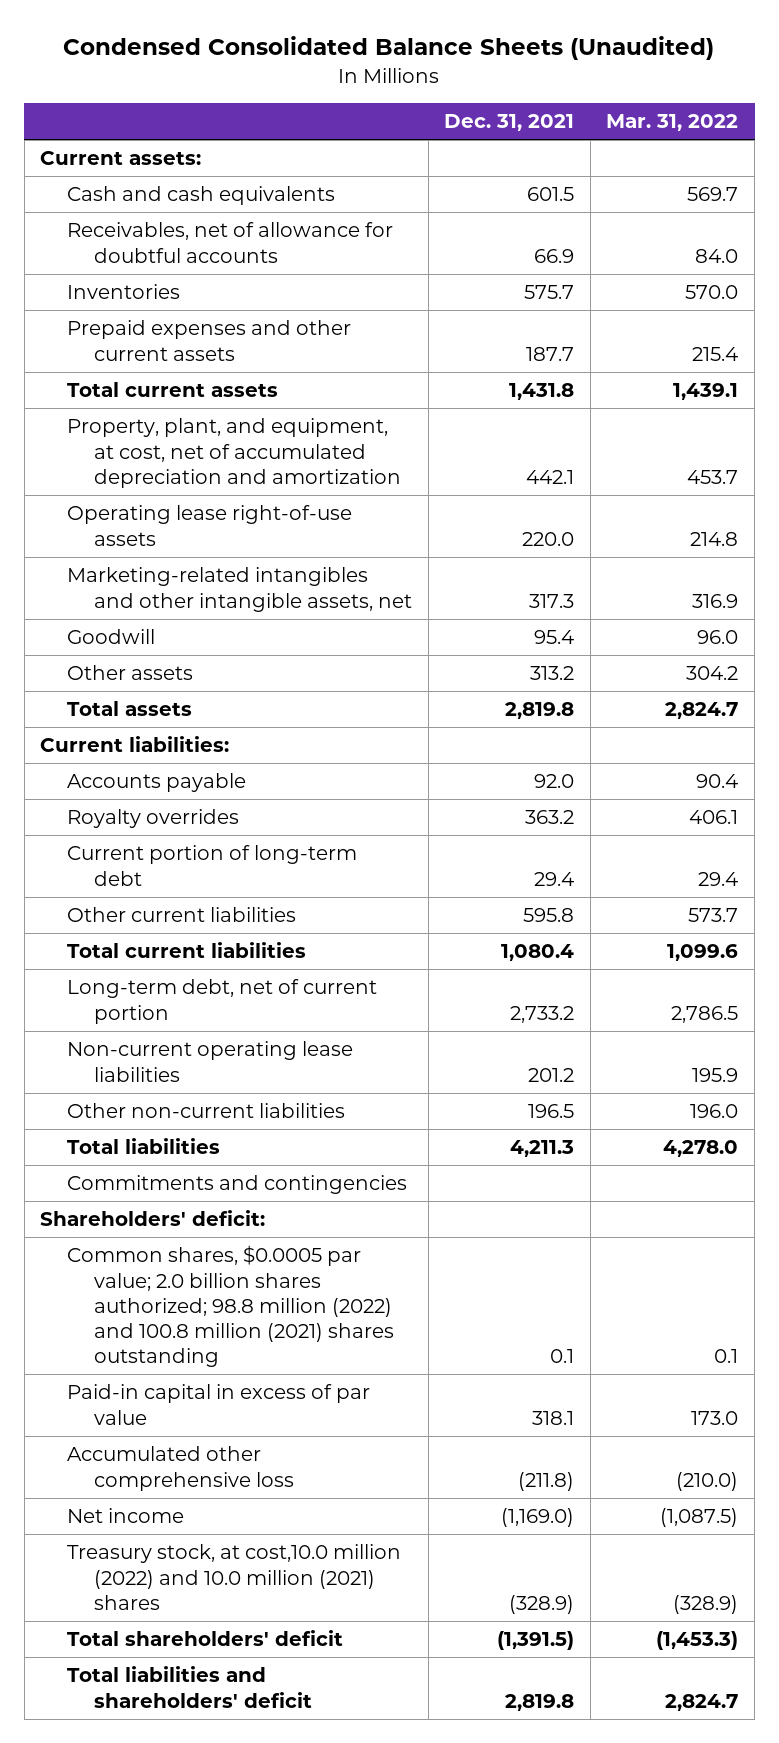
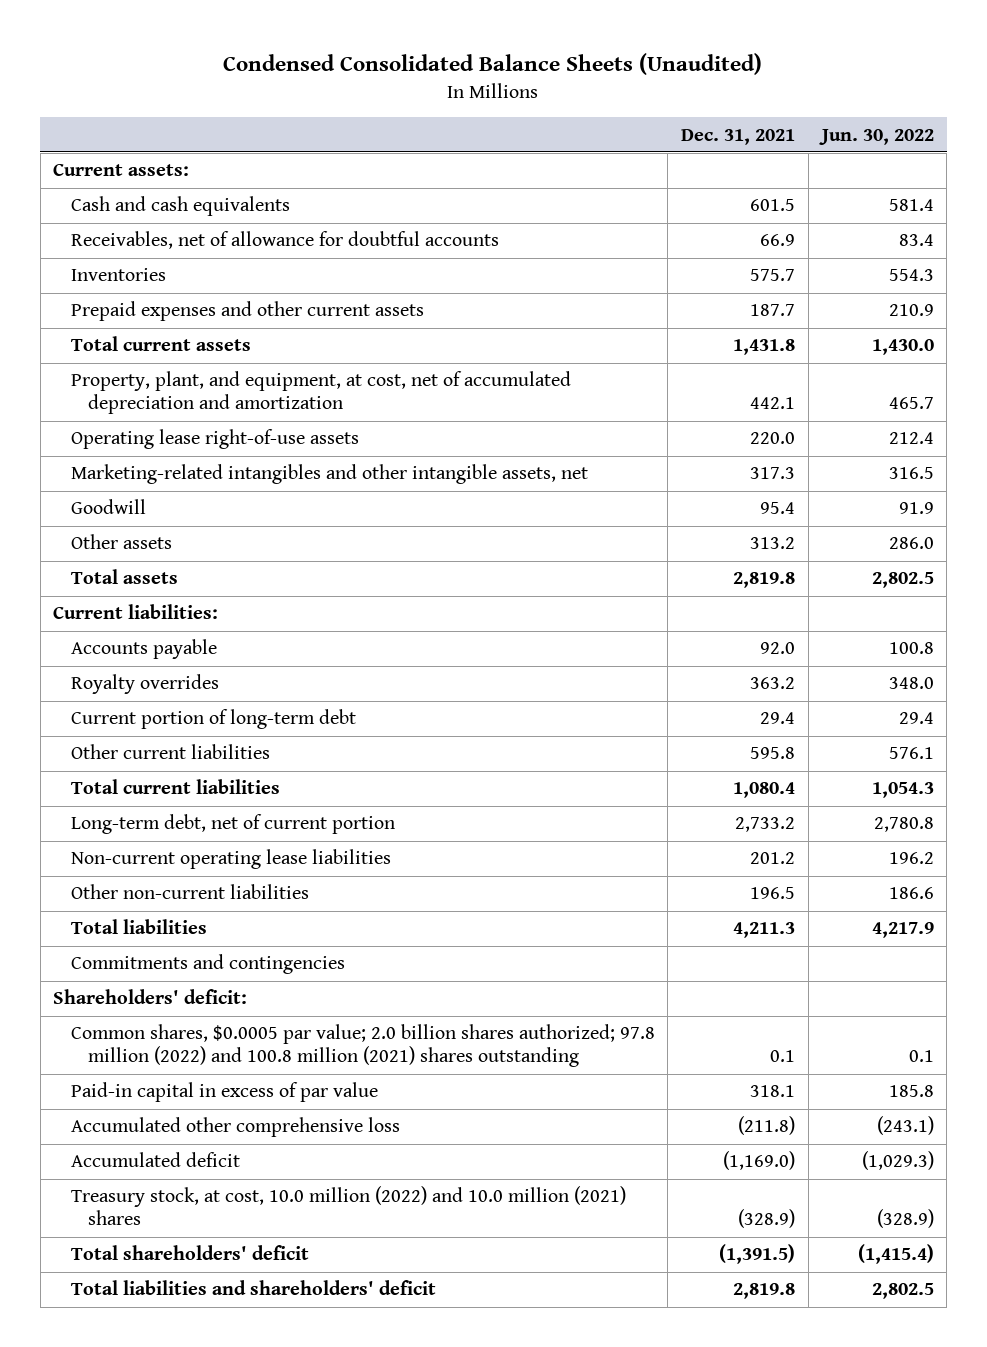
- | Dec. 31, 2021 | Mar. 31, 2022
+ | Dec. 31, 2021 | Jun. 30, 2022
- Common shares, $0.0005 par value; 2.0 billion shares authorized; 98.8 million (2022) and 100.8 million (2021) shares outstanding | 0.1 | 0.1
+ Common shares, $0.0005 par value; 2.0 billion shares authorized; 97.8 million (2022) and 100.8 million (2021) shares outstanding | 0.1 | 0.1
- Net income | (1,169.0) | (1,087.5)
- Treasury stock, at cost,10.0 million (2022) and 10.0 million (2021) shares | (328.9) | (328.9)
+ Accumulated deficit | (1,169.0) | (1,029.3)
+ Treasury stock, at cost, 10.0 million (2022) and 10.0 million (2021) shares | (328.9) | (328.9)

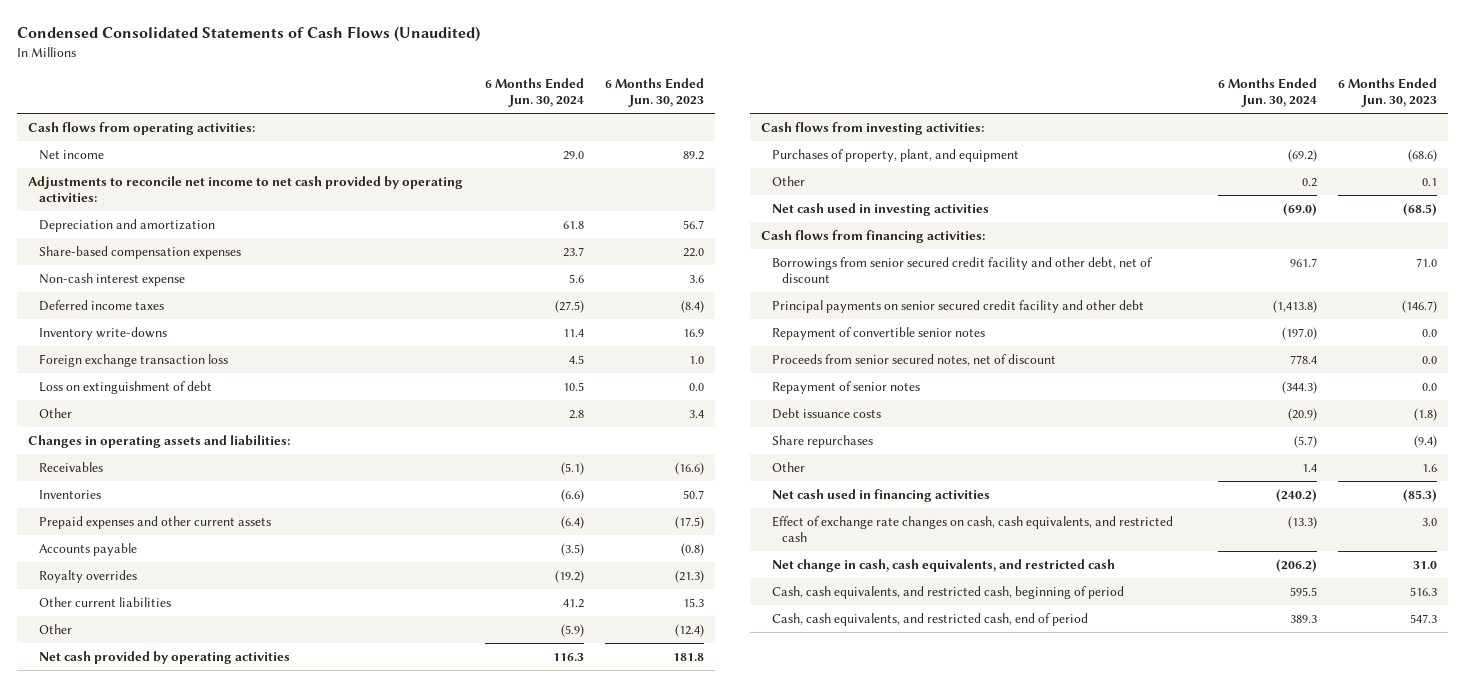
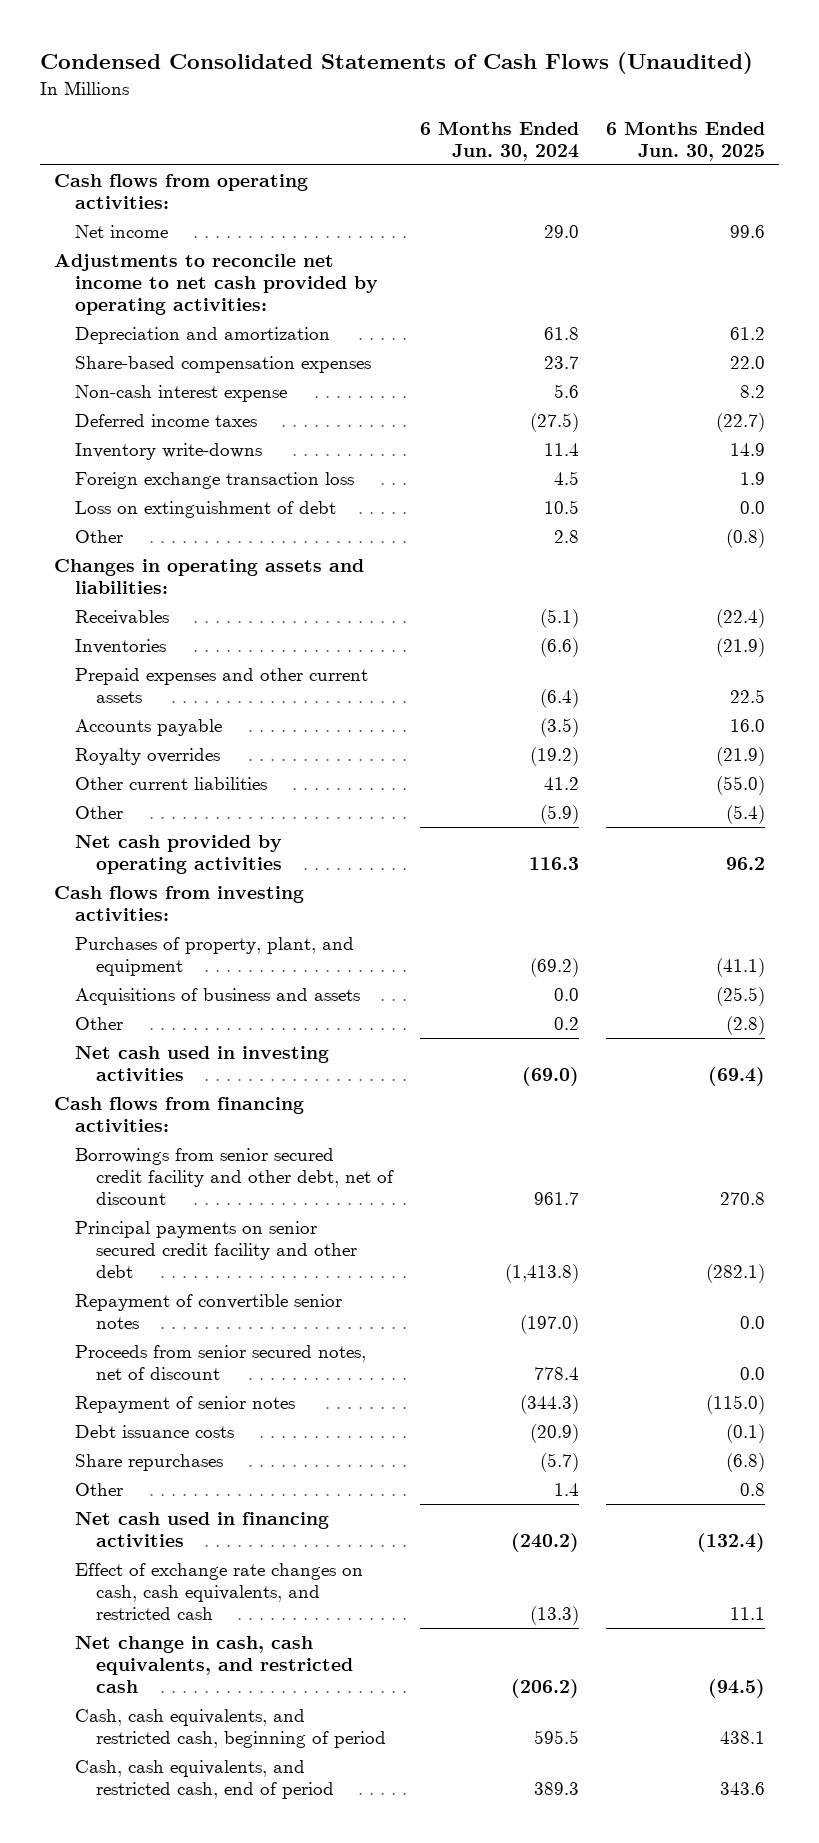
- | 6 Months Ended Jun. 30, 2024 | 6 Months Ended Jun. 30, 2023
+ | 6 Months Ended Jun. 30, 2024 | 6 Months Ended Jun. 30, 2025
+ Acquisitions of business and assets | 0.0 | (25.5)

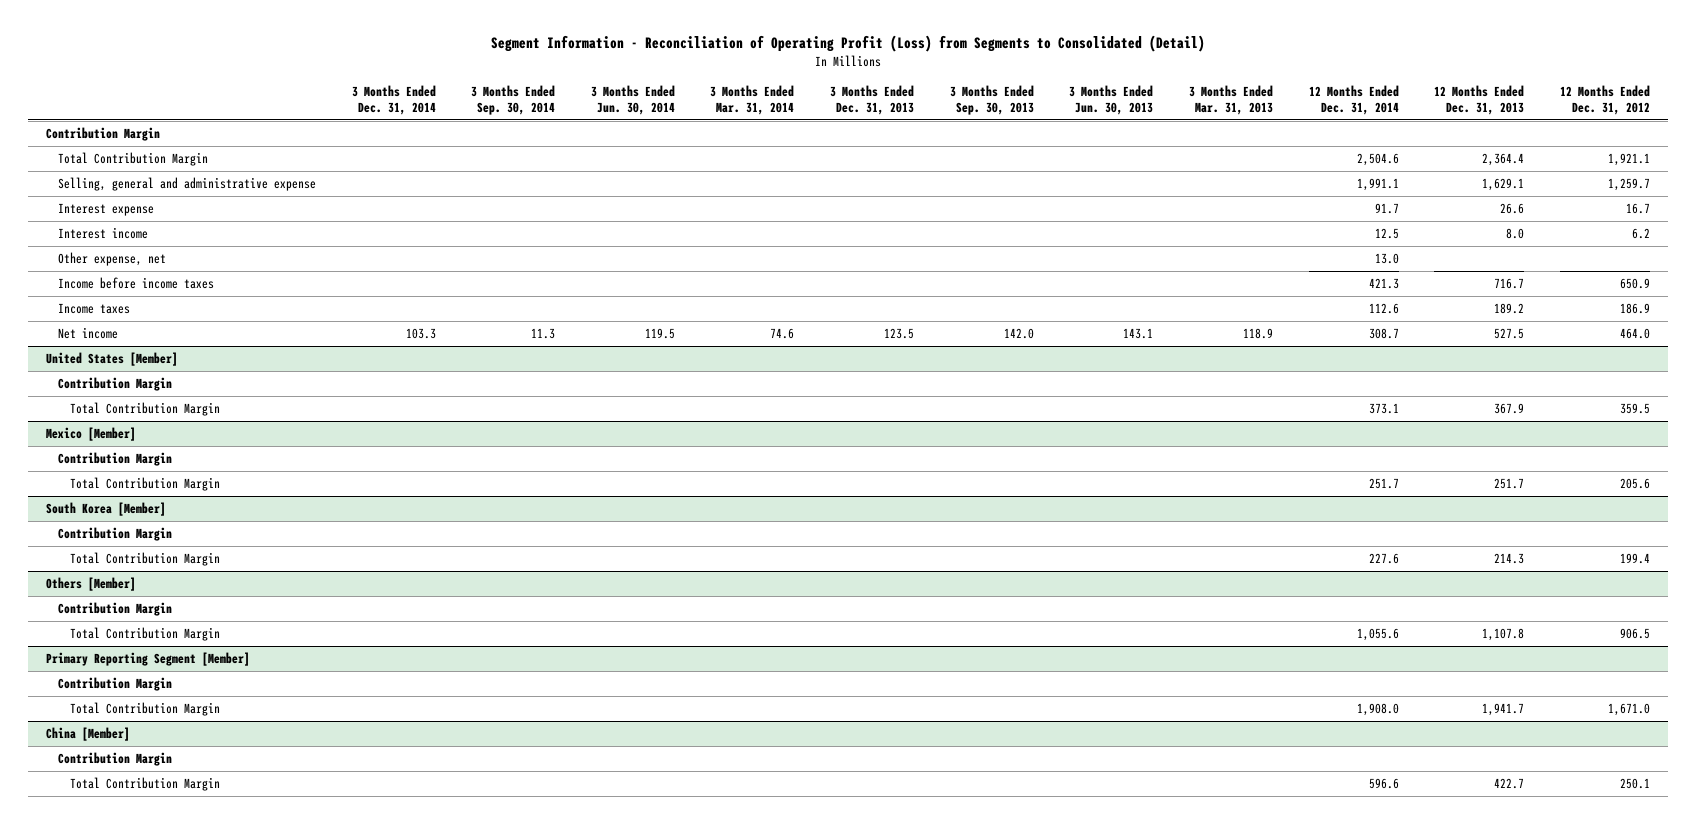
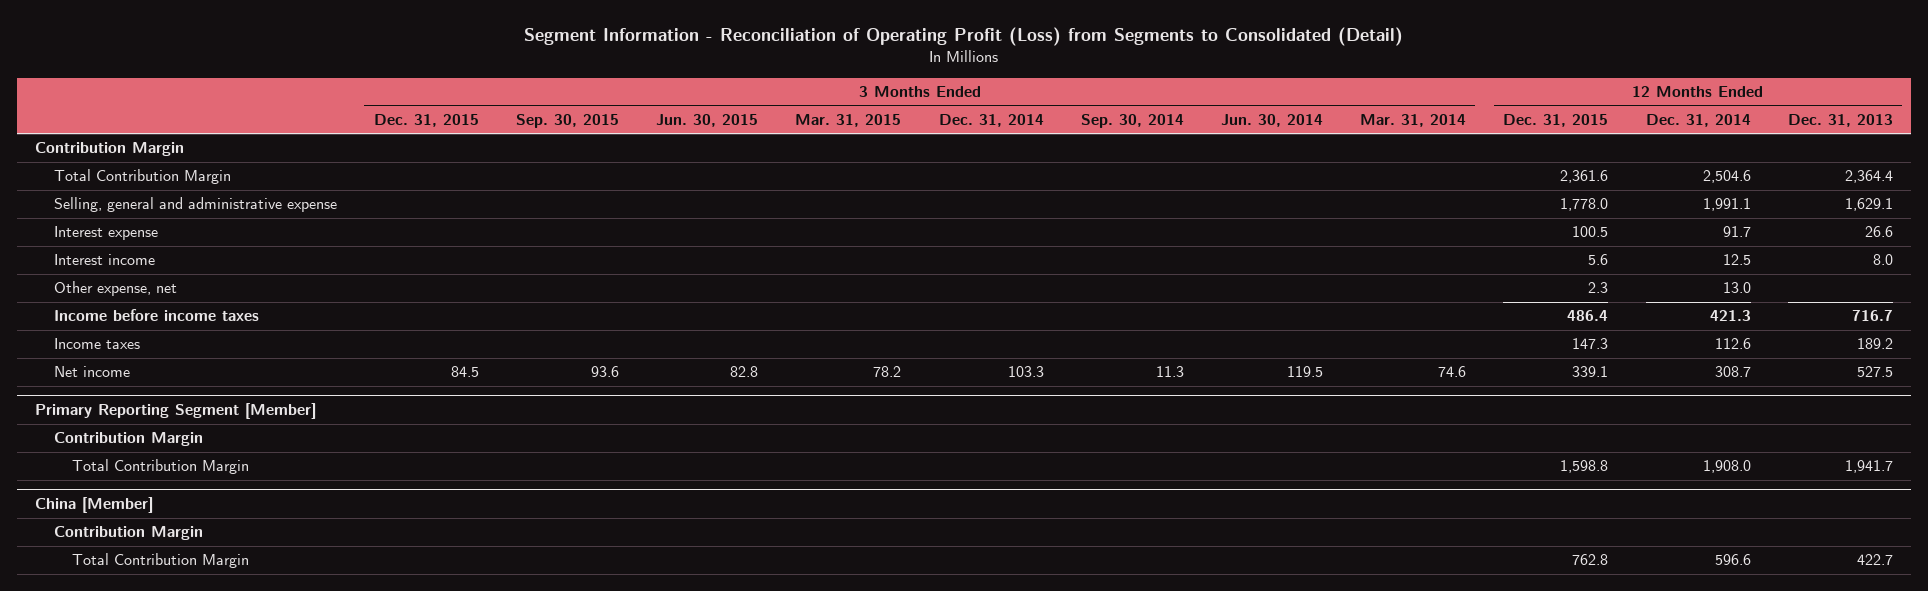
- | 3 Months Ended Dec. 31, 2014 | 3 Months Ended Sep. 30, 2014 | 3 Months Ended Jun. 30, 2014 | 3 Months Ended Mar. 31, 2014 | 3 Months Ended Dec. 31, 2013 | 3 Months Ended Sep. 30, 2013 | 3 Months Ended Jun. 30, 2013 | 3 Months Ended Mar. 31, 2013 | 12 Months Ended Dec. 31, 2014 | 12 Months Ended Dec. 31, 2013 | 12 Months Ended Dec. 31, 2012
+ | 3 Months Ended Dec. 31, 2015 | 3 Months Ended Sep. 30, 2015 | 3 Months Ended Jun. 30, 2015 | 3 Months Ended Mar. 31, 2015 | 3 Months Ended Dec. 31, 2014 | 3 Months Ended Sep. 30, 2014 | 3 Months Ended Jun. 30, 2014 | 3 Months Ended Mar. 31, 2014 | 12 Months Ended Dec. 31, 2015 | 12 Months Ended Dec. 31, 2014 | 12 Months Ended Dec. 31, 2013
- United States [Member]
- Contribution Margin
- Total Contribution Margin | | | | | | | | | 373.1 | 367.9 | 359.5
- Mexico [Member]
- Contribution Margin
- Total Contribution Margin | | | | | | | | | 251.7 | 251.7 | 205.6
- South Korea [Member]
- Contribution Margin
- Total Contribution Margin | | | | | | | | | 227.6 | 214.3 | 199.4
- Others [Member]
- Contribution Margin
- Total Contribution Margin | | | | | | | | | 1,055.6 | 1,107.8 | 906.5

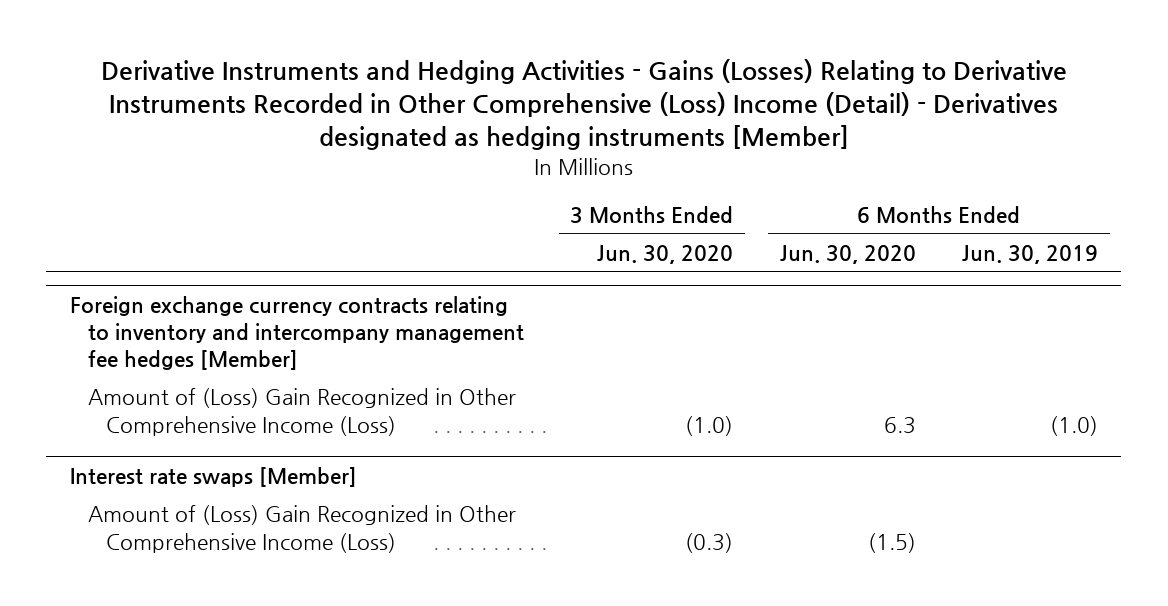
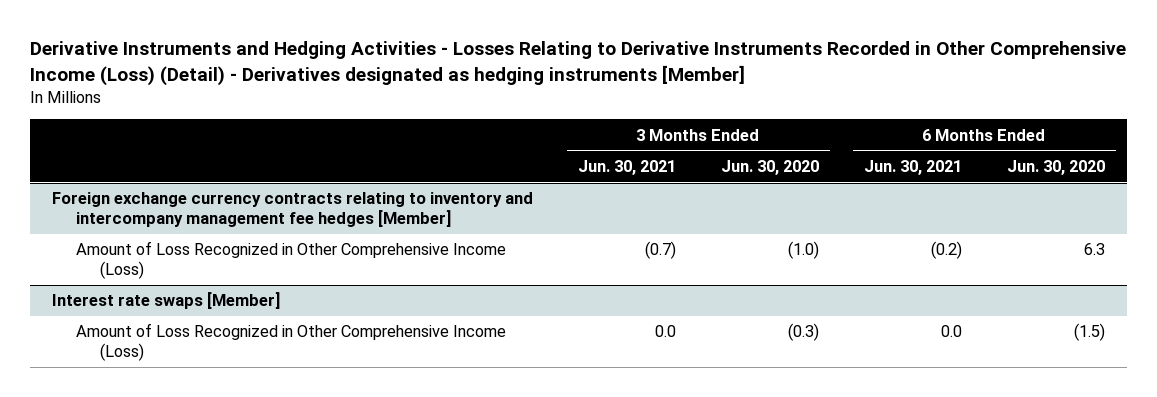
- Derivative Instruments and Hedging Activities - Gains (Losses) Relating to Derivative Instruments Recorded in Other Comprehensive (Loss) Income (Detail) - Derivatives designated as hedging instruments [Member]
+ Derivative Instruments and Hedging Activities - Losses Relating to Derivative Instruments Recorded in Other Comprehensive Income (Loss) (Detail) - Derivatives designated as hedging instruments [Member]
- | 3 Months Ended Jun. 30, 2020 | 6 Months Ended Jun. 30, 2020 | 6 Months Ended Jun. 30, 2019
+ | 3 Months Ended Jun. 30, 2021 | 3 Months Ended Jun. 30, 2020 | 6 Months Ended Jun. 30, 2021 | 6 Months Ended Jun. 30, 2020
@ Foreign exchange currency contracts relating to inventory and intercompany management fee hedges [Member]
- Amount of (Loss) Gain Recognized in Other Comprehensive Income (Loss) | (1.0) | 6.3 | (1.0)
+ Amount of Loss Recognized in Other Comprehensive Income (Loss) | (0.7) | (1.0) | (0.2) | 6.3
@ Interest rate swaps [Member]
- Amount of (Loss) Gain Recognized in Other Comprehensive Income (Loss) | (0.3) | (1.5) |
+ Amount of Loss Recognized in Other Comprehensive Income (Loss) | 0.0 | (0.3) | 0.0 | (1.5)

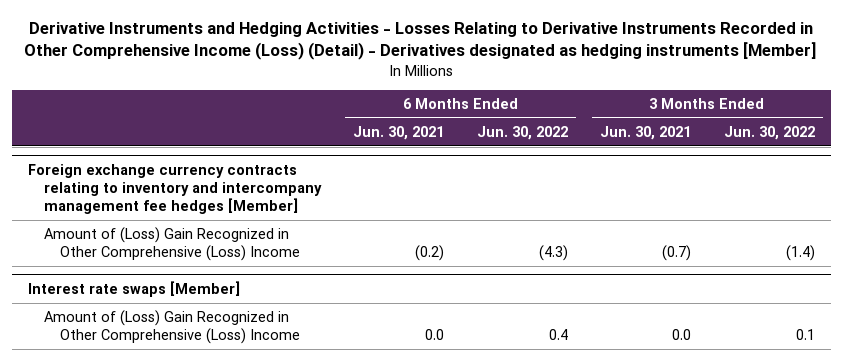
- | 3 Months Ended Jun. 30, 2021 | 3 Months Ended Jun. 30, 2020 | 6 Months Ended Jun. 30, 2021 | 6 Months Ended Jun. 30, 2020
+ | 6 Months Ended Jun. 30, 2021 | 6 Months Ended Jun. 30, 2022 | 3 Months Ended Jun. 30, 2021 | 3 Months Ended Jun. 30, 2022
@ Foreign exchange currency contracts relating to inventory and intercompany management fee hedges [Member]
- Amount of Loss Recognized in Other Comprehensive Income (Loss) | (0.7) | (1.0) | (0.2) | 6.3
+ Amount of (Loss) Gain Recognized in Other Comprehensive (Loss) Income | (0.2) | (4.3) | (0.7) | (1.4)
@ Interest rate swaps [Member]
- Amount of Loss Recognized in Other Comprehensive Income (Loss) | 0.0 | (0.3) | 0.0 | (1.5)
+ Amount of (Loss) Gain Recognized in Other Comprehensive (Loss) Income | 0.0 | 0.4 | 0.0 | 0.1

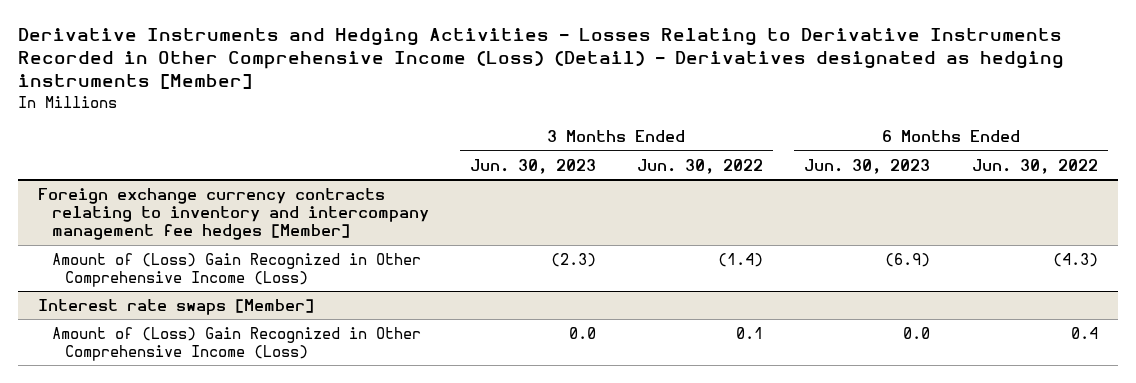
- | 6 Months Ended Jun. 30, 2021 | 6 Months Ended Jun. 30, 2022 | 3 Months Ended Jun. 30, 2021 | 3 Months Ended Jun. 30, 2022
+ | 3 Months Ended Jun. 30, 2023 | 3 Months Ended Jun. 30, 2022 | 6 Months Ended Jun. 30, 2023 | 6 Months Ended Jun. 30, 2022
@ Foreign exchange currency contracts relating to inventory and intercompany management fee hedges [Member]
- Amount of (Loss) Gain Recognized in Other Comprehensive (Loss) Income | (0.2) | (4.3) | (0.7) | (1.4)
+ Amount of (Loss) Gain Recognized in Other Comprehensive Income (Loss) | (2.3) | (1.4) | (6.9) | (4.3)
@ Interest rate swaps [Member]
- Amount of (Loss) Gain Recognized in Other Comprehensive (Loss) Income | 0.0 | 0.4 | 0.0 | 0.1
+ Amount of (Loss) Gain Recognized in Other Comprehensive Income (Loss) | 0.0 | 0.1 | 0.0 | 0.4

